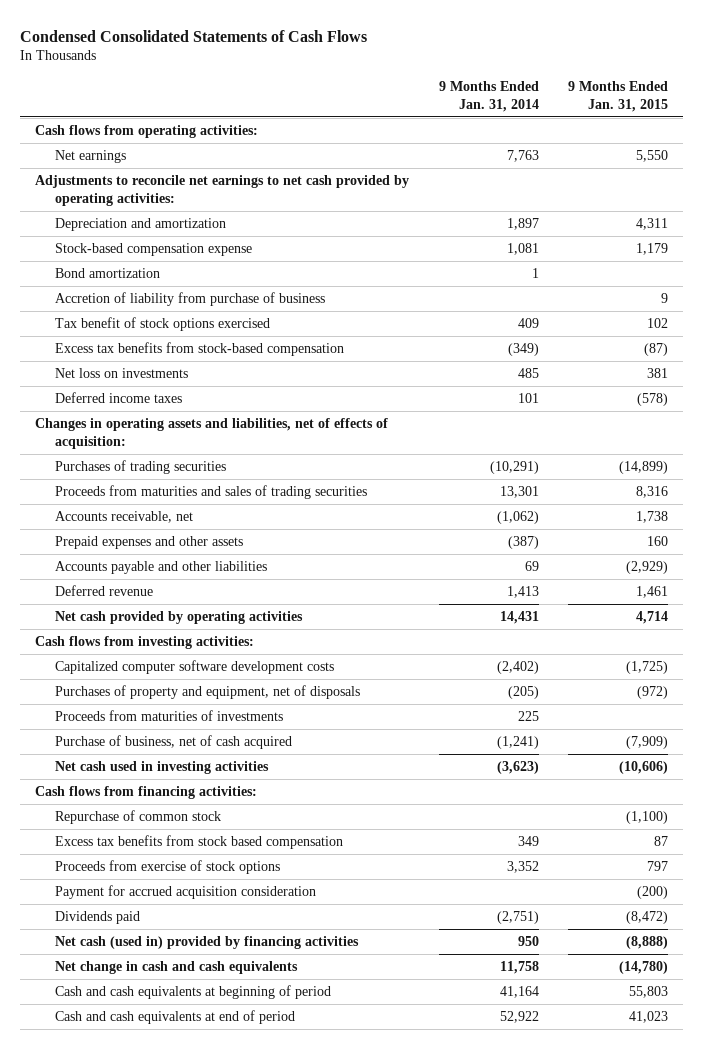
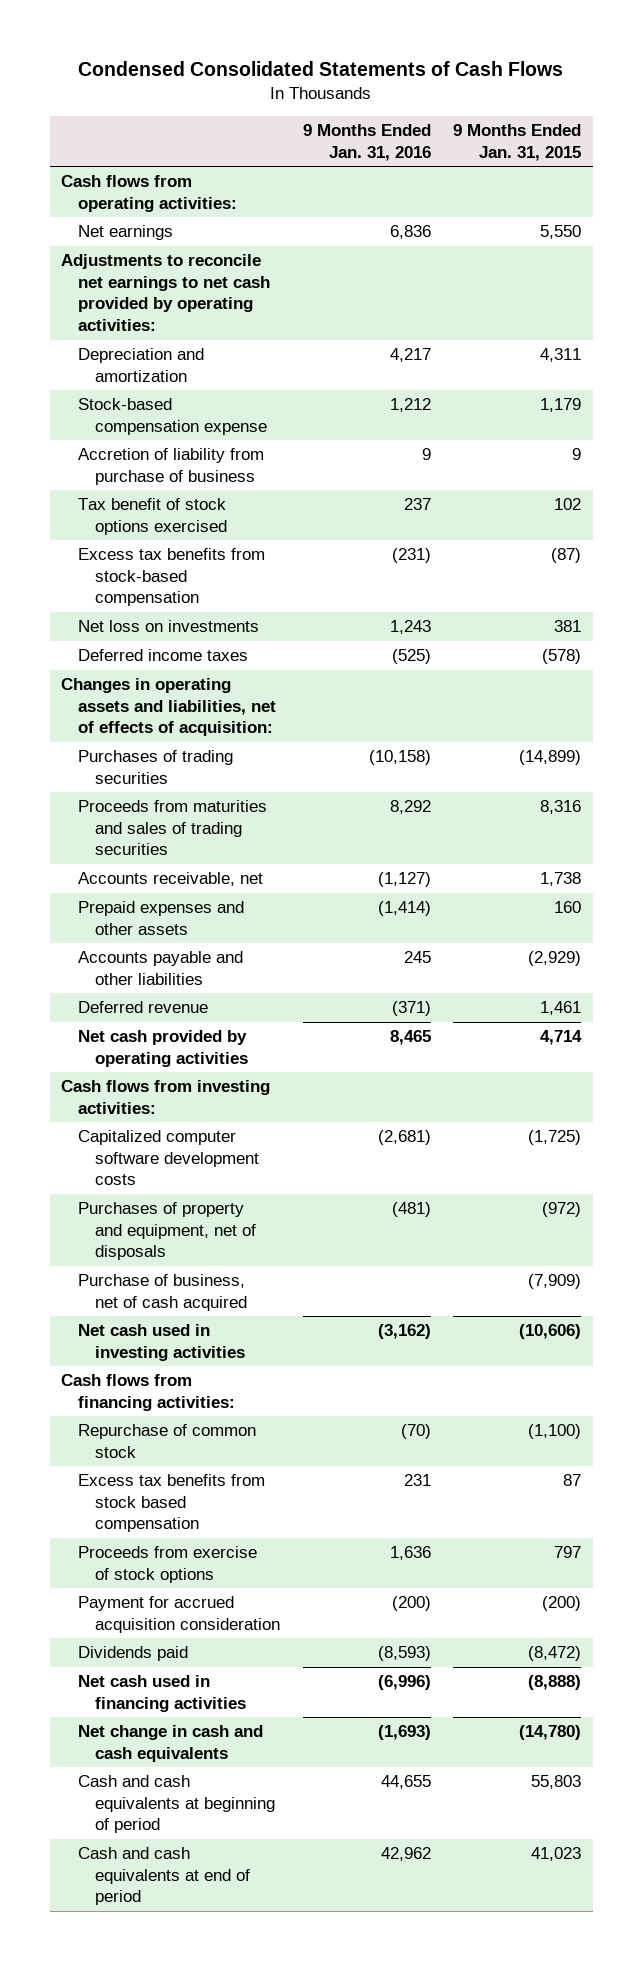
- | 9 Months Ended Jan. 31, 2014 | 9 Months Ended Jan. 31, 2015
+ | 9 Months Ended Jan. 31, 2016 | 9 Months Ended Jan. 31, 2015
- Bond amortization | 1 |
- Proceeds from maturities of investments | 225 |
- Net cash (used in) provided by financing activities | 950 | (8,888)
+ Net cash used in financing activities | (6,996) | (8,888)

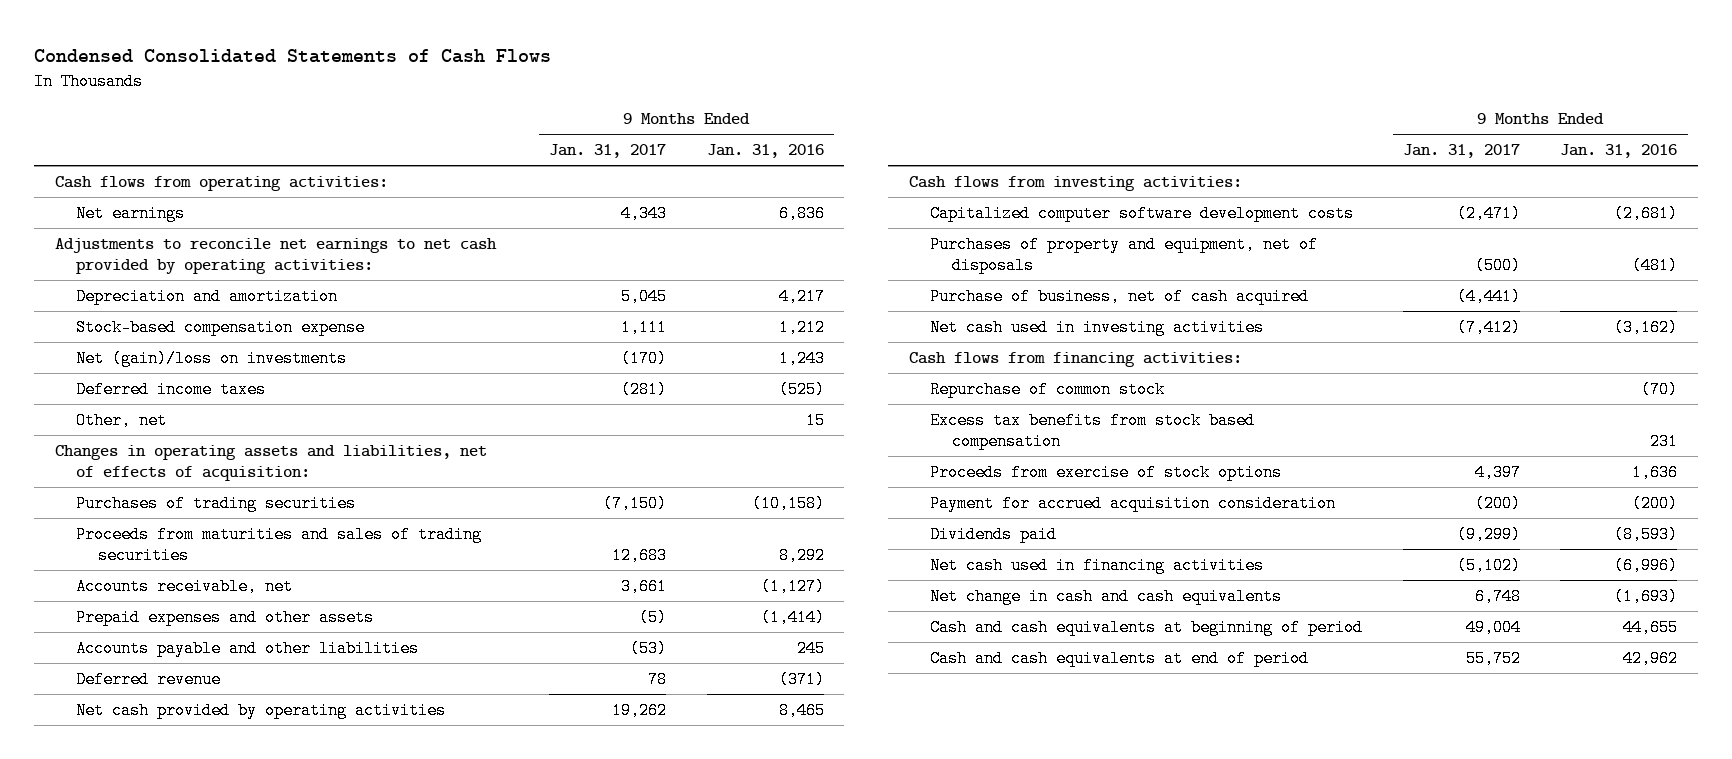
- | 9 Months Ended Jan. 31, 2016 | 9 Months Ended Jan. 31, 2015
+ | 9 Months Ended Jan. 31, 2017 | 9 Months Ended Jan. 31, 2016
- Accretion of liability from purchase of business | 9 | 9
- Tax benefit of stock options exercised | 237 | 102
- Excess tax benefits from stock-based compensation | (231) | (87)
- Net loss on investments | 1,243 | 381
+ Net (gain)/loss on investments | (170) | 1,243
+ Other, net | | 15

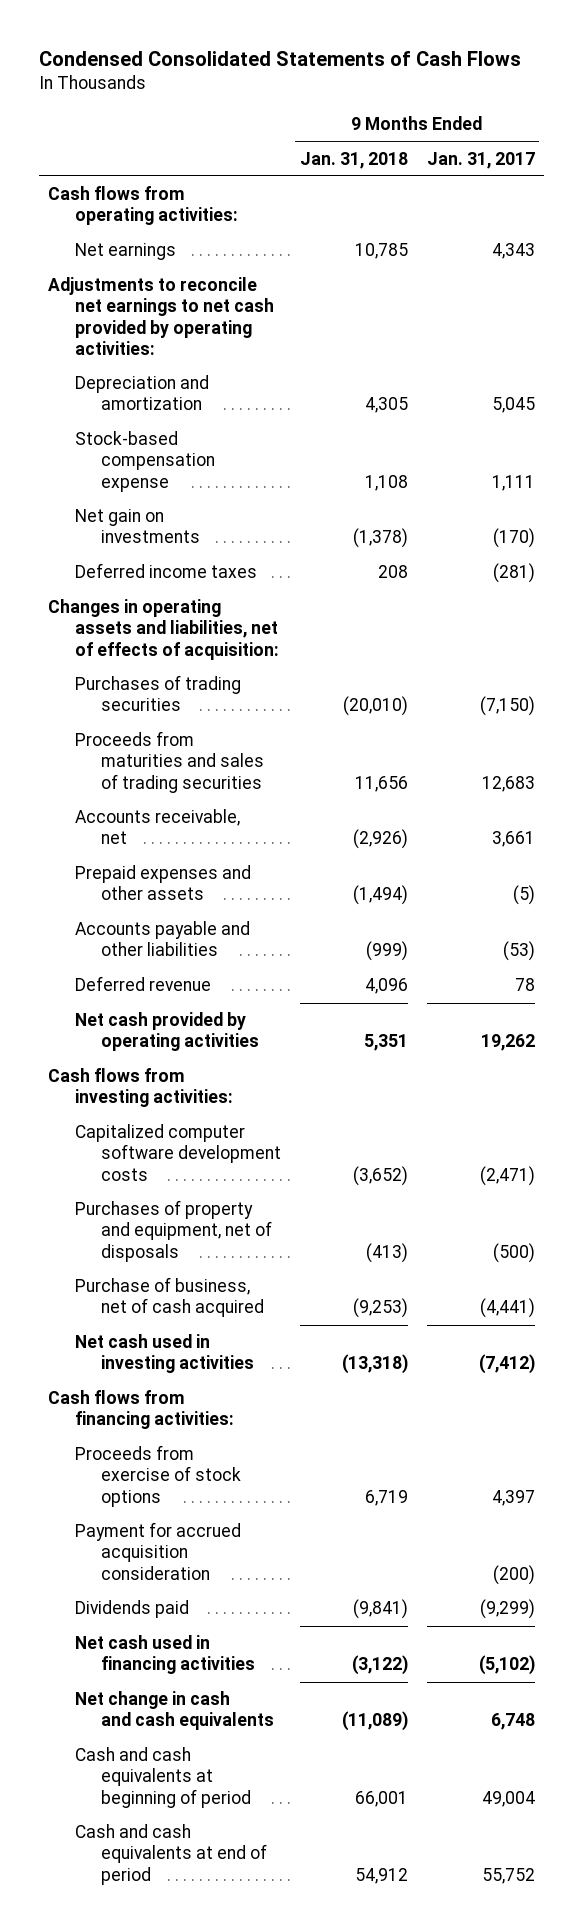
- | 9 Months Ended Jan. 31, 2017 | 9 Months Ended Jan. 31, 2016
+ | 9 Months Ended Jan. 31, 2018 | 9 Months Ended Jan. 31, 2017
- Net (gain)/loss on investments | (170) | 1,243
+ Net gain on investments | (1,378) | (170)
- Other, net | | 15
- Repurchase of common stock | | (70)
- Excess tax benefits from stock based compensation | | 231

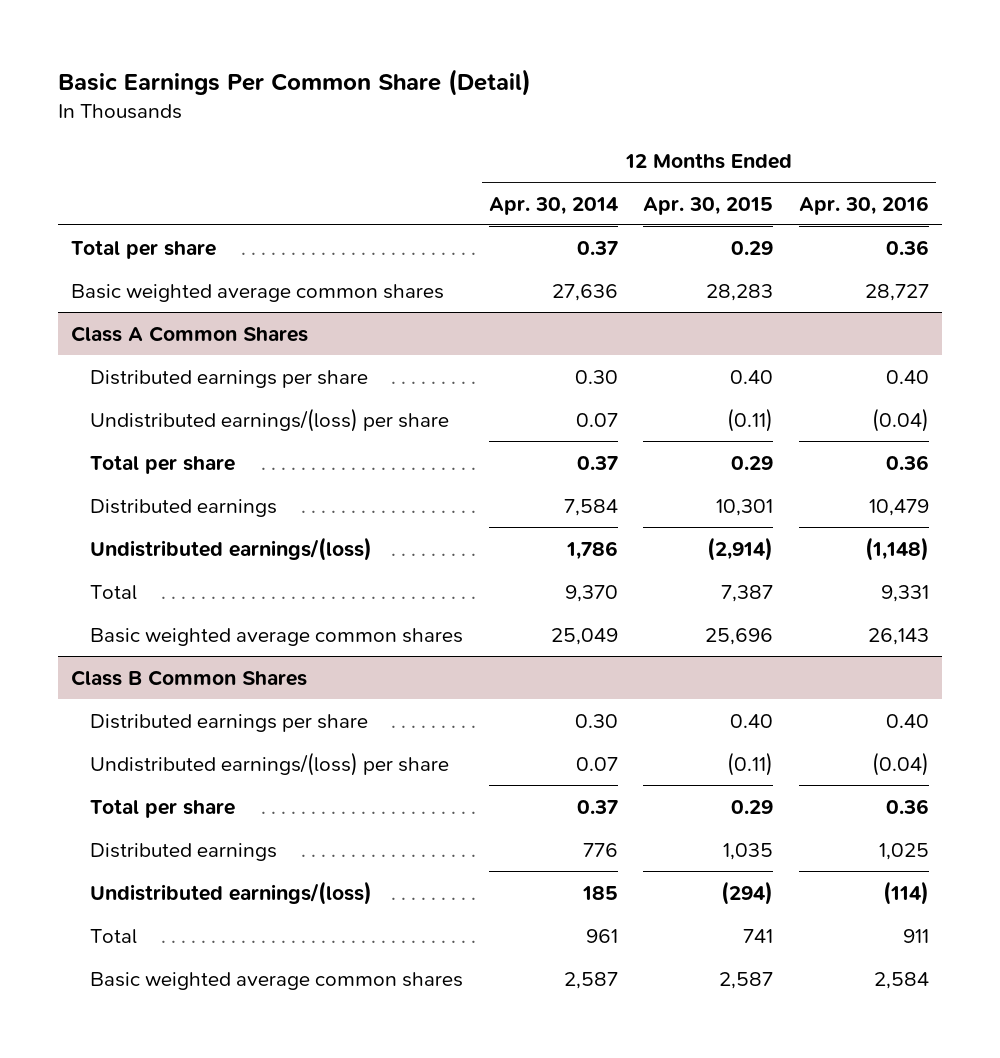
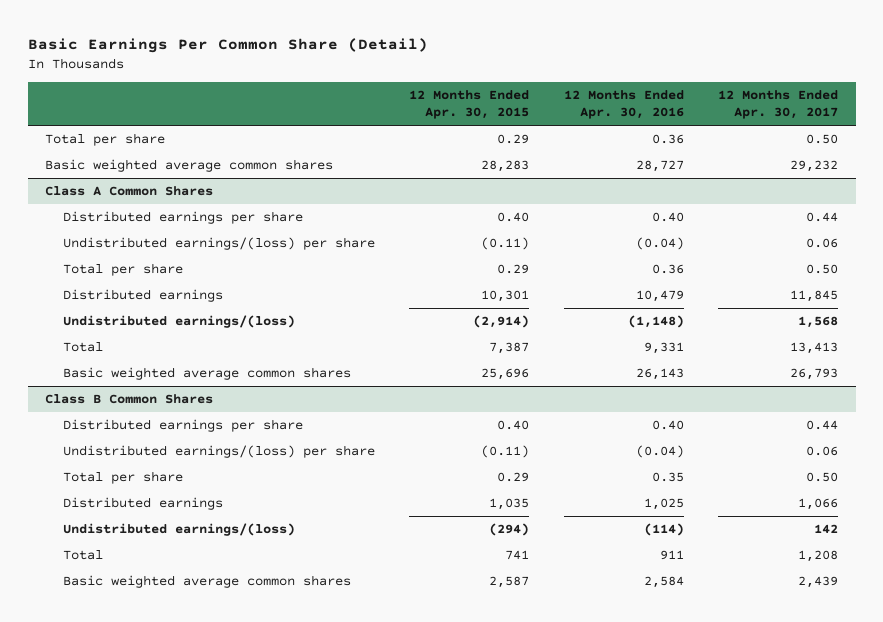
- | 12 Months Ended Apr. 30, 2014 | 12 Months Ended Apr. 30, 2015 | 12 Months Ended Apr. 30, 2016
+ | 12 Months Ended Apr. 30, 2015 | 12 Months Ended Apr. 30, 2016 | 12 Months Ended Apr. 30, 2017
@ Class B Common Shares
- Total per share | 0.37 | 0.29 | 0.36
+ Total per share | 0.29 | 0.35 | 0.50

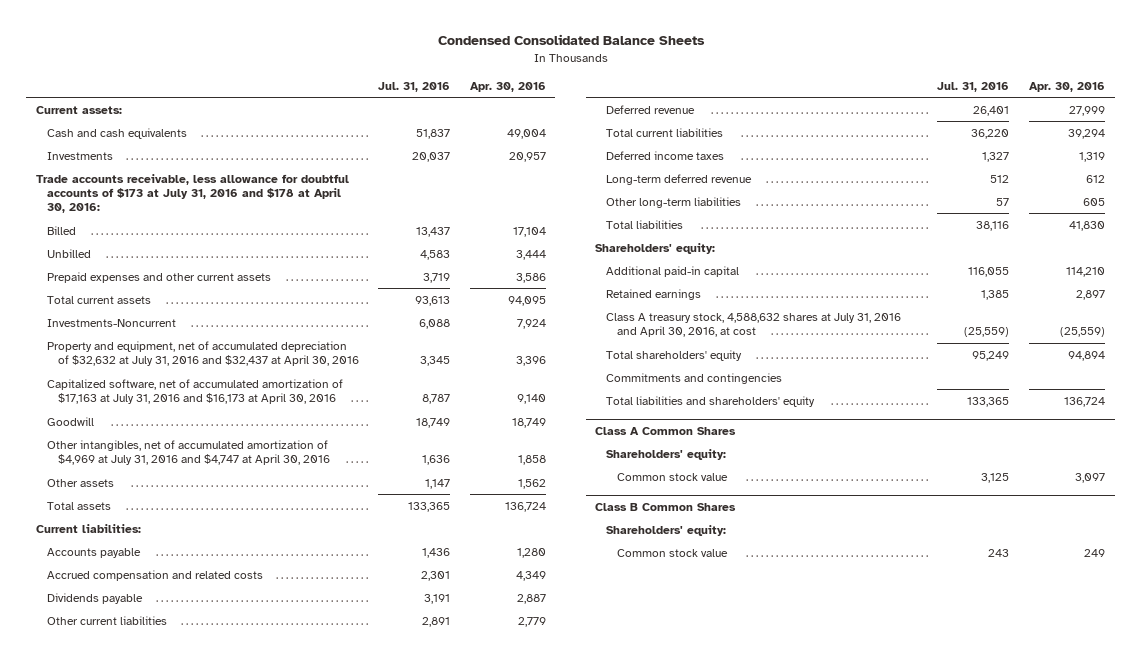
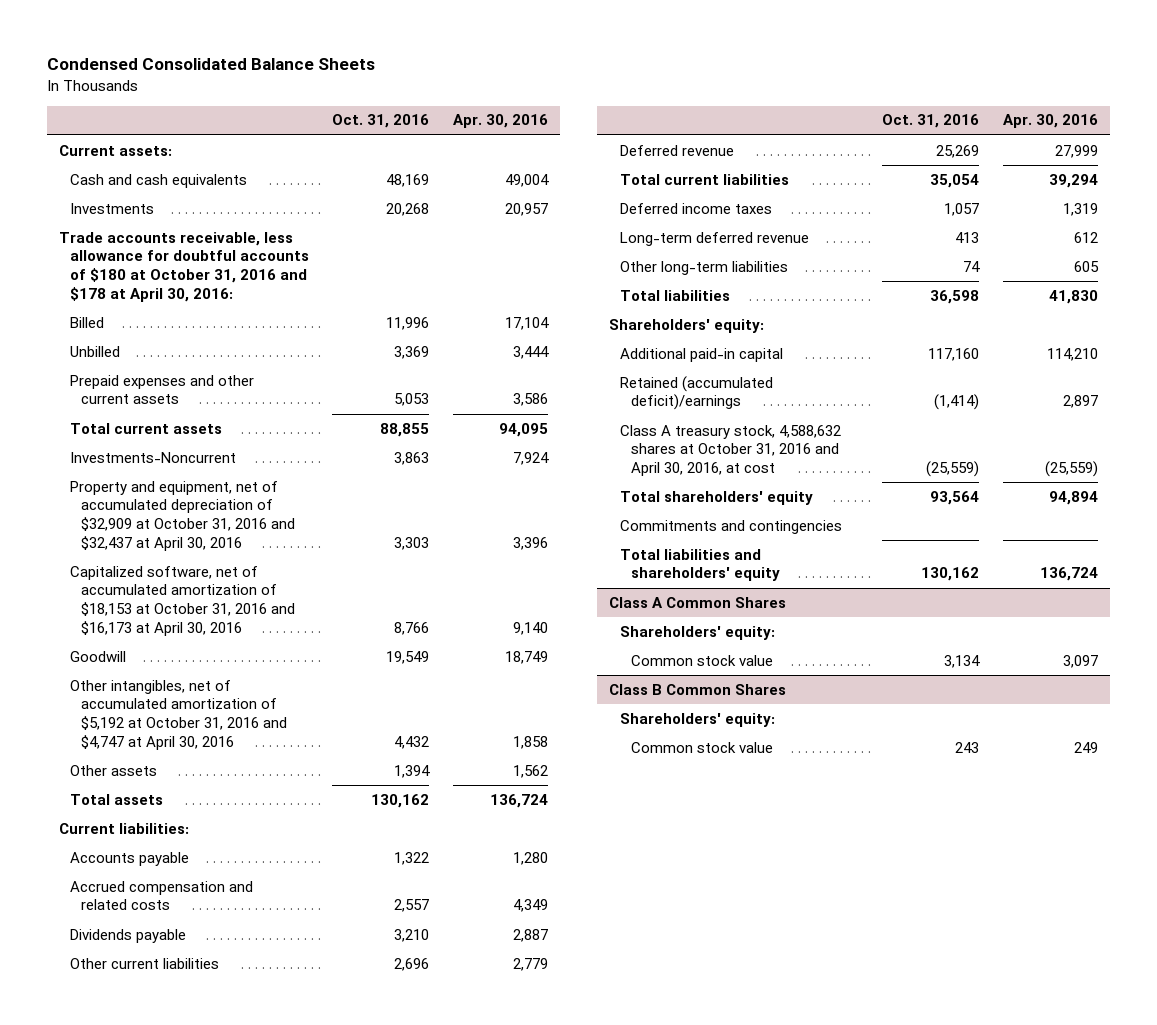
- | Jul. 31, 2016 | Apr. 30, 2016
+ | Oct. 31, 2016 | Apr. 30, 2016
- Trade accounts receivable, less allowance for doubtful accounts of $173 at July 31, 2016 and $178 at April 30, 2016:
+ Trade accounts receivable, less allowance for doubtful accounts of $180 at October 31, 2016 and $178 at April 30, 2016:
- Property and equipment, net of accumulated depreciation of $32,632 at July 31, 2016 and $32,437 at April 30, 2016 | 3,345 | 3,396
- Capitalized software, net of accumulated amortization of $17,163 at July 31, 2016 and $16,173 at April 30, 2016 | 8,787 | 9,140
+ Property and equipment, net of accumulated depreciation of $32,909 at October 31, 2016 and $32,437 at April 30, 2016 | 3,303 | 3,396
+ Capitalized software, net of accumulated amortization of $18,153 at October 31, 2016 and $16,173 at April 30, 2016 | 8,766 | 9,140
- Other intangibles, net of accumulated amortization of $4,969 at July 31, 2016 and $4,747 at April 30, 2016 | 1,636 | 1,858
+ Other intangibles, net of accumulated amortization of $5,192 at October 31, 2016 and $4,747 at April 30, 2016 | 4,432 | 1,858
- Retained earnings | 1,385 | 2,897
- Class A treasury stock, 4,588,632 shares at July 31, 2016 and April 30, 2016, at cost | (25,559) | (25,559)
+ Retained (accumulated deficit)/earnings | (1,414) | 2,897
+ Class A treasury stock, 4,588,632 shares at October 31, 2016 and April 30, 2016, at cost | (25,559) | (25,559)

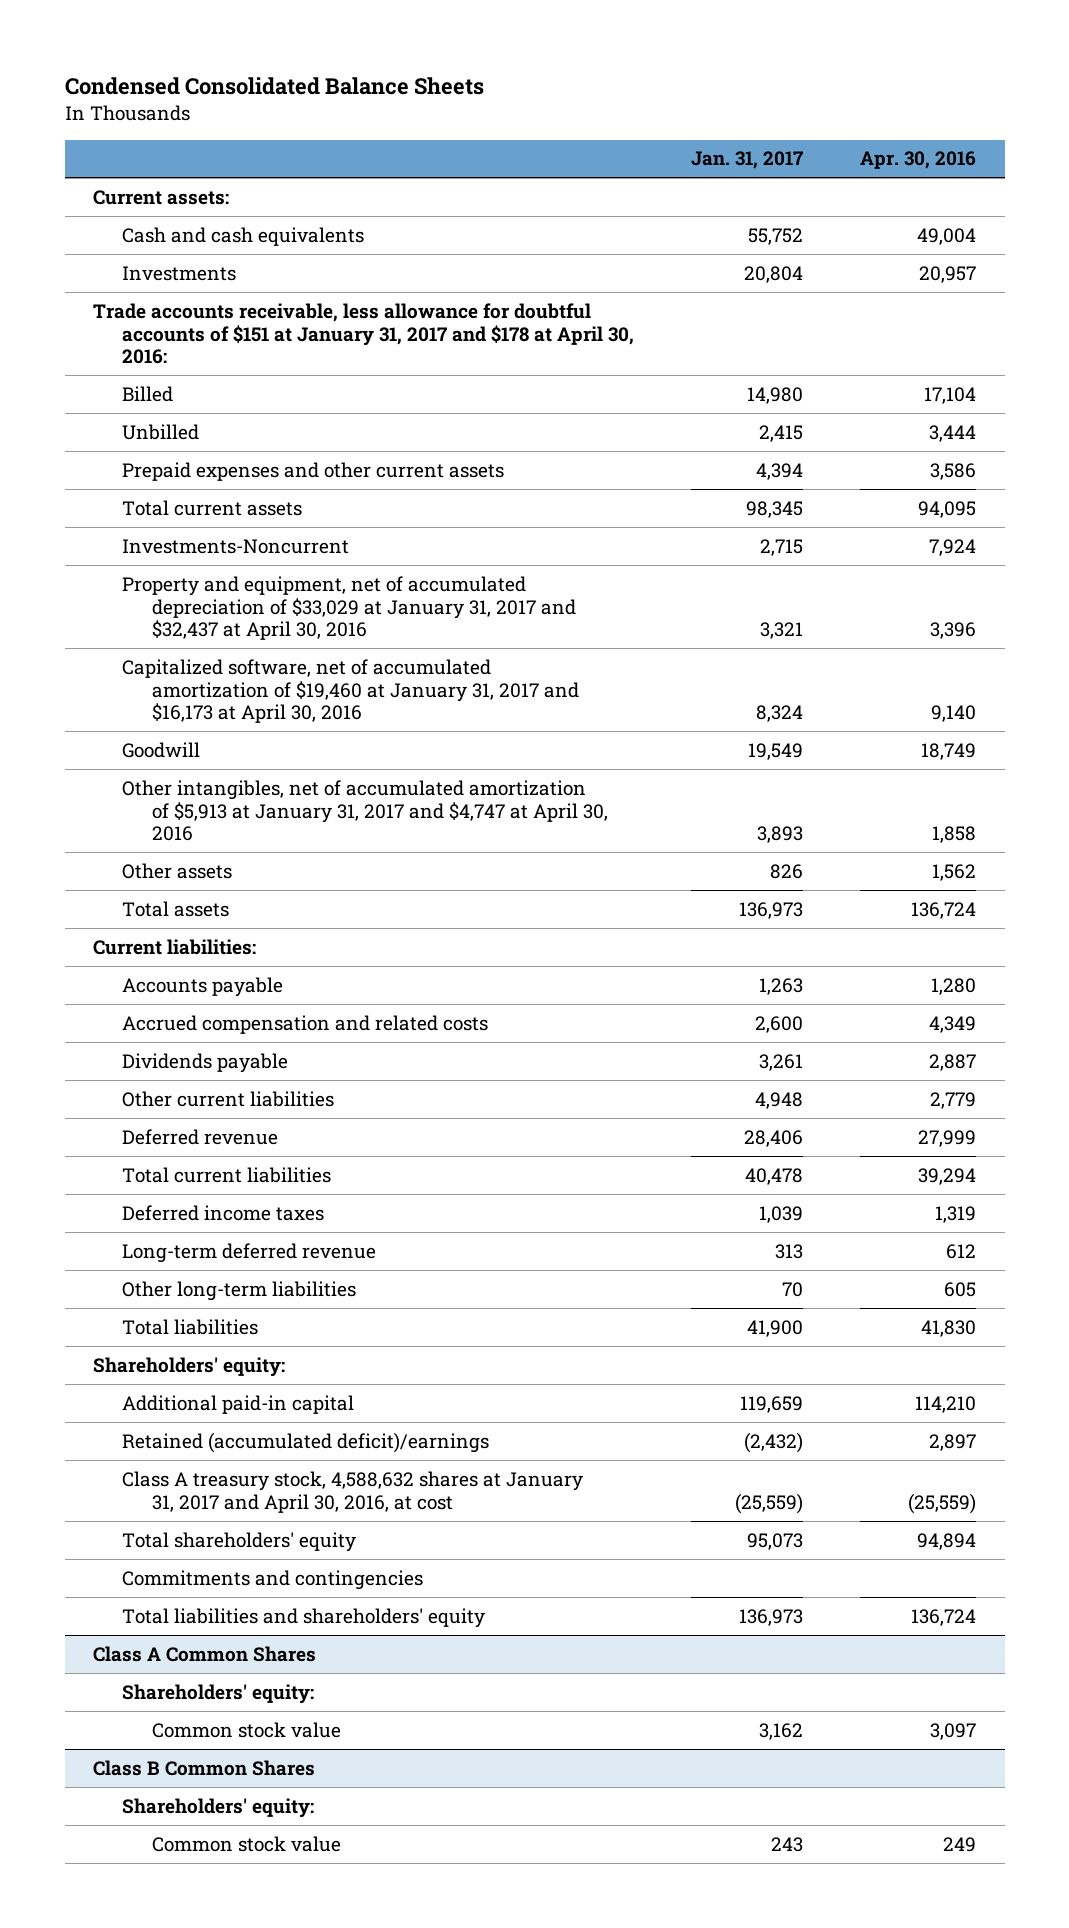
- | Oct. 31, 2016 | Apr. 30, 2016
+ | Jan. 31, 2017 | Apr. 30, 2016
- Trade accounts receivable, less allowance for doubtful accounts of $180 at October 31, 2016 and $178 at April 30, 2016:
+ Trade accounts receivable, less allowance for doubtful accounts of $151 at January 31, 2017 and $178 at April 30, 2016:
- Property and equipment, net of accumulated depreciation of $32,909 at October 31, 2016 and $32,437 at April 30, 2016 | 3,303 | 3,396
- Capitalized software, net of accumulated amortization of $18,153 at October 31, 2016 and $16,173 at April 30, 2016 | 8,766 | 9,140
+ Property and equipment, net of accumulated depreciation of $33,029 at January 31, 2017 and $32,437 at April 30, 2016 | 3,321 | 3,396
+ Capitalized software, net of accumulated amortization of $19,460 at January 31, 2017 and $16,173 at April 30, 2016 | 8,324 | 9,140
- Other intangibles, net of accumulated amortization of $5,192 at October 31, 2016 and $4,747 at April 30, 2016 | 4,432 | 1,858
+ Other intangibles, net of accumulated amortization of $5,913 at January 31, 2017 and $4,747 at April 30, 2016 | 3,893 | 1,858
- Class A treasury stock, 4,588,632 shares at October 31, 2016 and April 30, 2016, at cost | (25,559) | (25,559)
+ Class A treasury stock, 4,588,632 shares at January 31, 2017 and April 30, 2016, at cost | (25,559) | (25,559)

